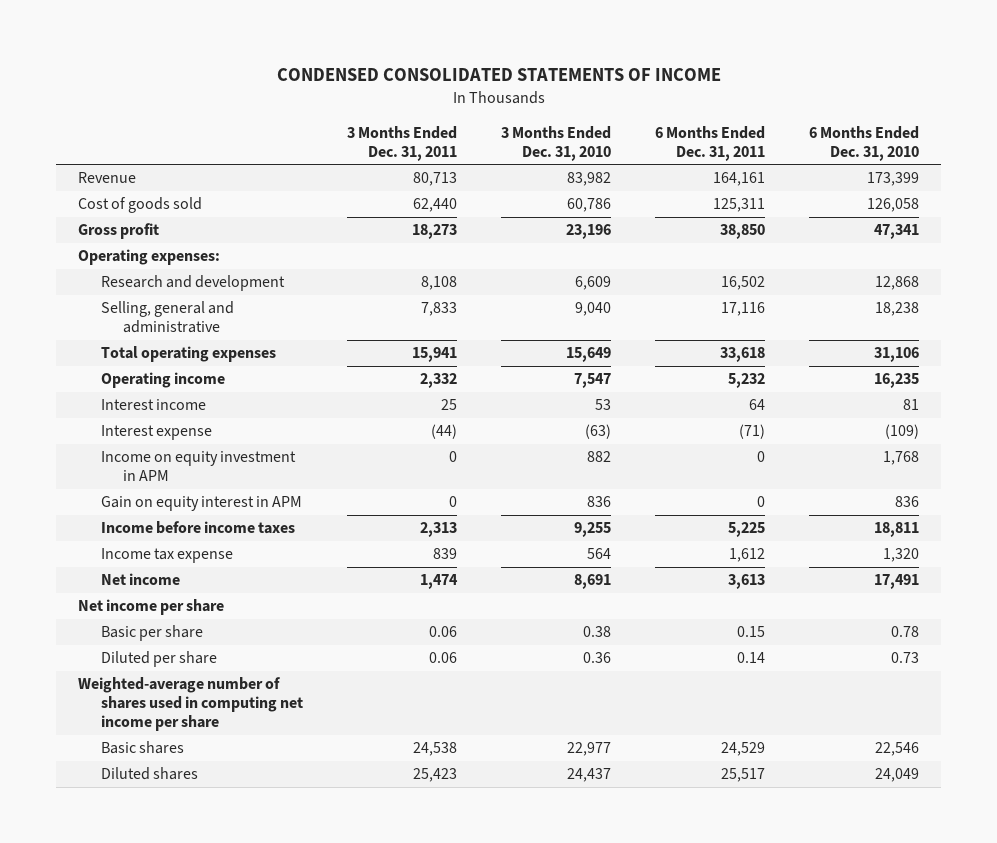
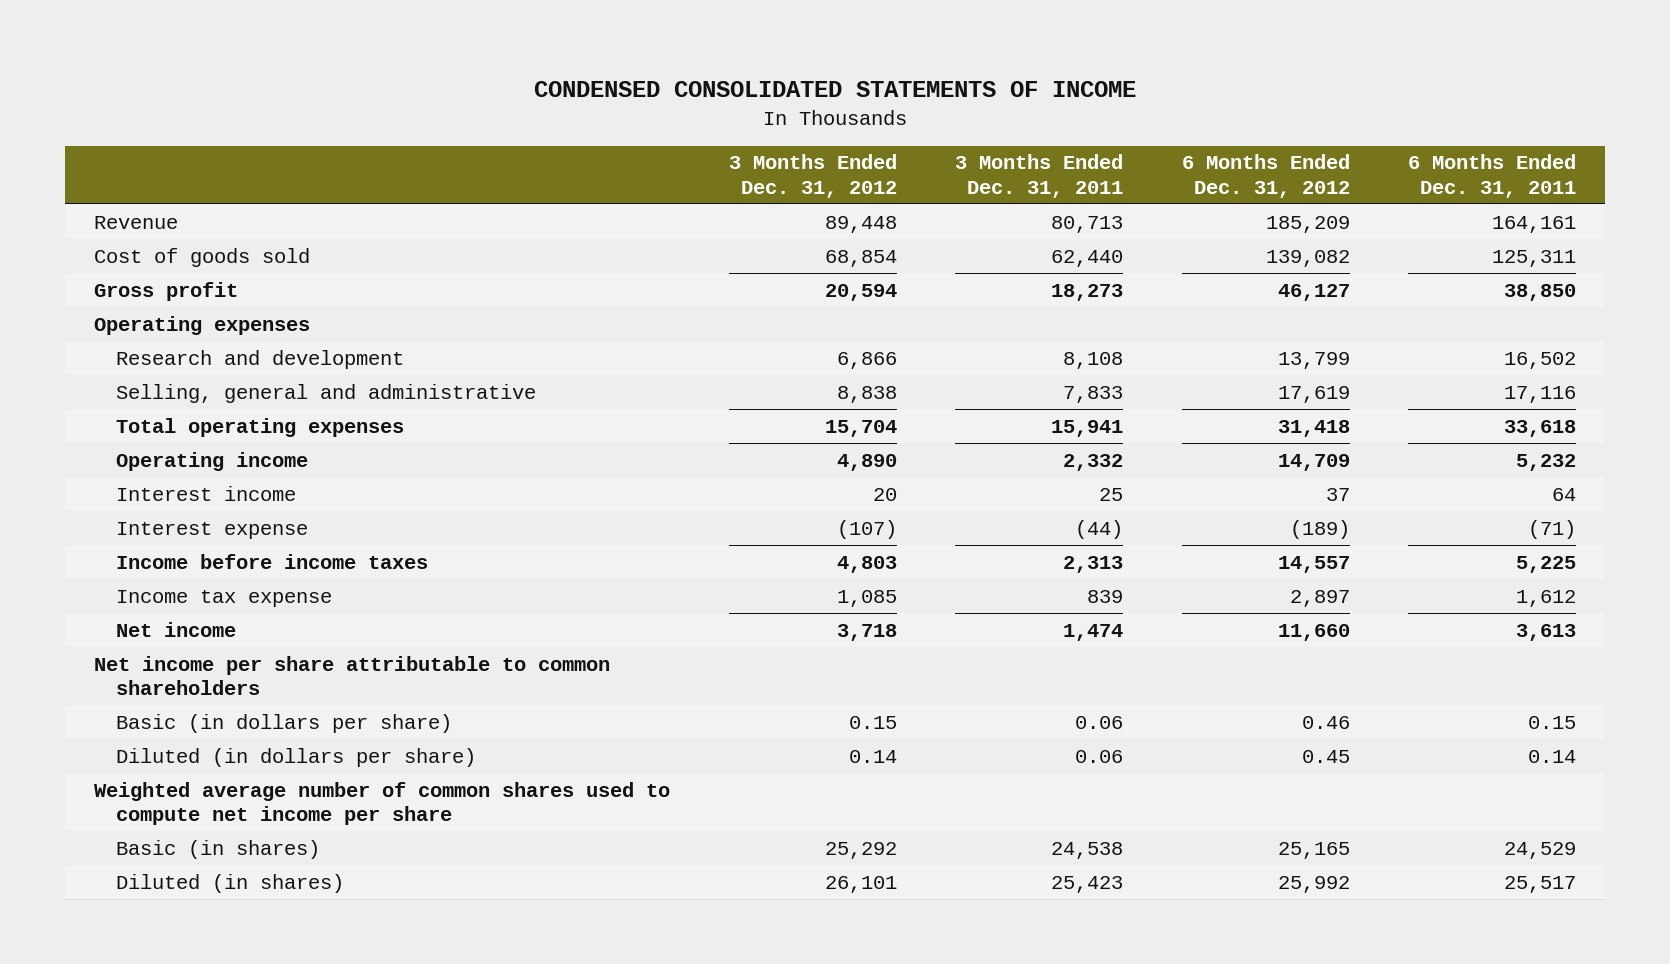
- | 3 Months Ended Dec. 31, 2011 | 3 Months Ended Dec. 31, 2010 | 6 Months Ended Dec. 31, 2011 | 6 Months Ended Dec. 31, 2010
+ | 3 Months Ended Dec. 31, 2012 | 3 Months Ended Dec. 31, 2011 | 6 Months Ended Dec. 31, 2012 | 6 Months Ended Dec. 31, 2011
- Operating expenses:
+ Operating expenses
- Income on equity investment in APM | 0 | 882 | 0 | 1,768
- Gain on equity interest in APM | 0 | 836 | 0 | 836
- Net income per share
- Basic per share | 0.06 | 0.38 | 0.15 | 0.78
- Diluted per share | 0.06 | 0.36 | 0.14 | 0.73
- Weighted-average number of shares used in computing net income per share
- Basic shares | 24,538 | 22,977 | 24,529 | 22,546
- Diluted shares | 25,423 | 24,437 | 25,517 | 24,049
+ Net income per share attributable to common shareholders
+ Basic (in dollars per share) | 0.15 | 0.06 | 0.46 | 0.15
+ Diluted (in dollars per share) | 0.14 | 0.06 | 0.45 | 0.14
+ Weighted average number of common shares used to compute net income per share
+ Basic (in shares) | 25,292 | 24,538 | 25,165 | 24,529
+ Diluted (in shares) | 26,101 | 25,423 | 25,992 | 25,517

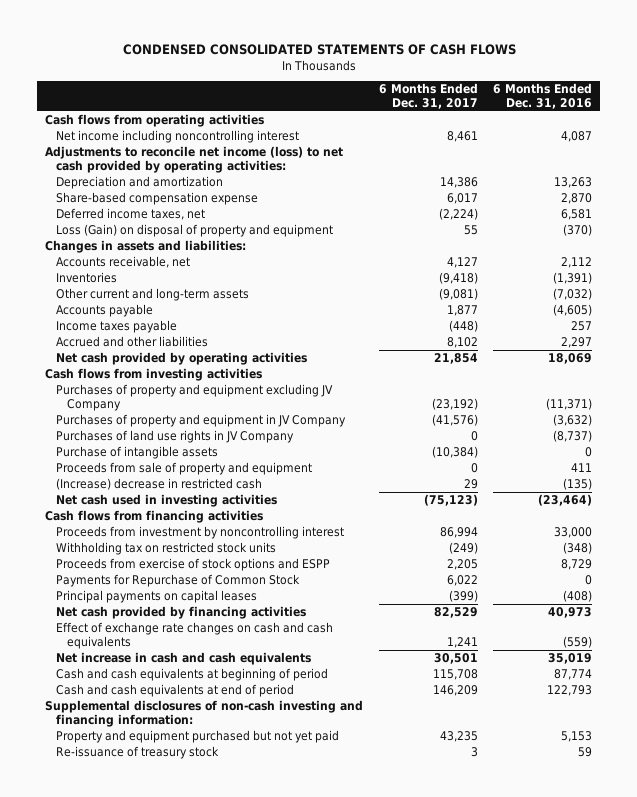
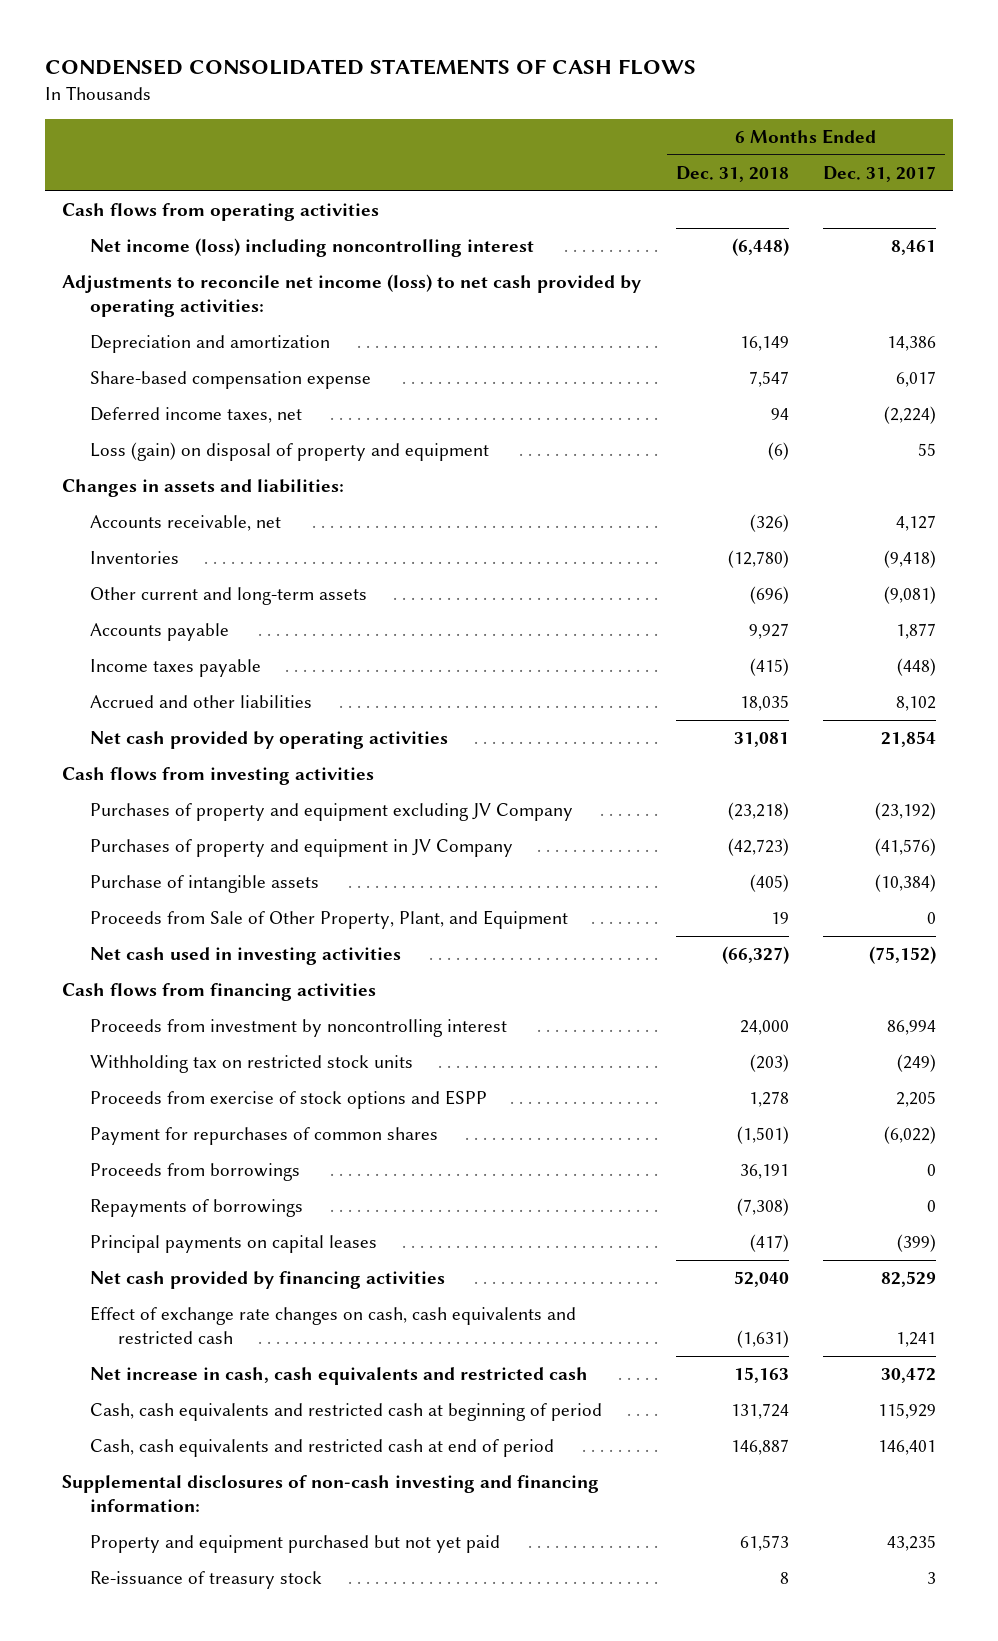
- | 6 Months Ended Dec. 31, 2017 | 6 Months Ended Dec. 31, 2016
+ | 6 Months Ended Dec. 31, 2018 | 6 Months Ended Dec. 31, 2017
- Net income including noncontrolling interest | 8,461 | 4,087
+ Net income (loss) including noncontrolling interest | (6,448) | 8,461
- Loss (Gain) on disposal of property and equipment | 55 | (370)
+ Loss (gain) on disposal of property and equipment | (6) | 55
- Purchases of land use rights in JV Company | 0 | (8,737)
- Proceeds from sale of property and equipment | 0 | 411
- (Increase) decrease in restricted cash | 29 | (135)
- Net cash used in investing activities | (75,123) | (23,464)
+ Proceeds from Sale of Other Property, Plant, and Equipment | 19 | 0
+ Net cash used in investing activities | (66,327) | (75,152)
- Payments for Repurchase of Common Stock | 6,022 | 0
+ Payment for repurchases of common shares | (1,501) | (6,022)
+ Proceeds from borrowings | 36,191 | 0
+ Repayments of borrowings | (7,308) | 0
- Effect of exchange rate changes on cash and cash equivalents | 1,241 | (559)
- Net increase in cash and cash equivalents | 30,501 | 35,019
- Cash and cash equivalents at beginning of period | 115,708 | 87,774
- Cash and cash equivalents at end of period | 146,209 | 122,793
+ Effect of exchange rate changes on cash, cash equivalents and restricted cash | (1,631) | 1,241
+ Net increase in cash, cash equivalents and restricted cash | 15,163 | 30,472
+ Cash, cash equivalents and restricted cash at beginning of period | 131,724 | 115,929
+ Cash, cash equivalents and restricted cash at end of period | 146,887 | 146,401

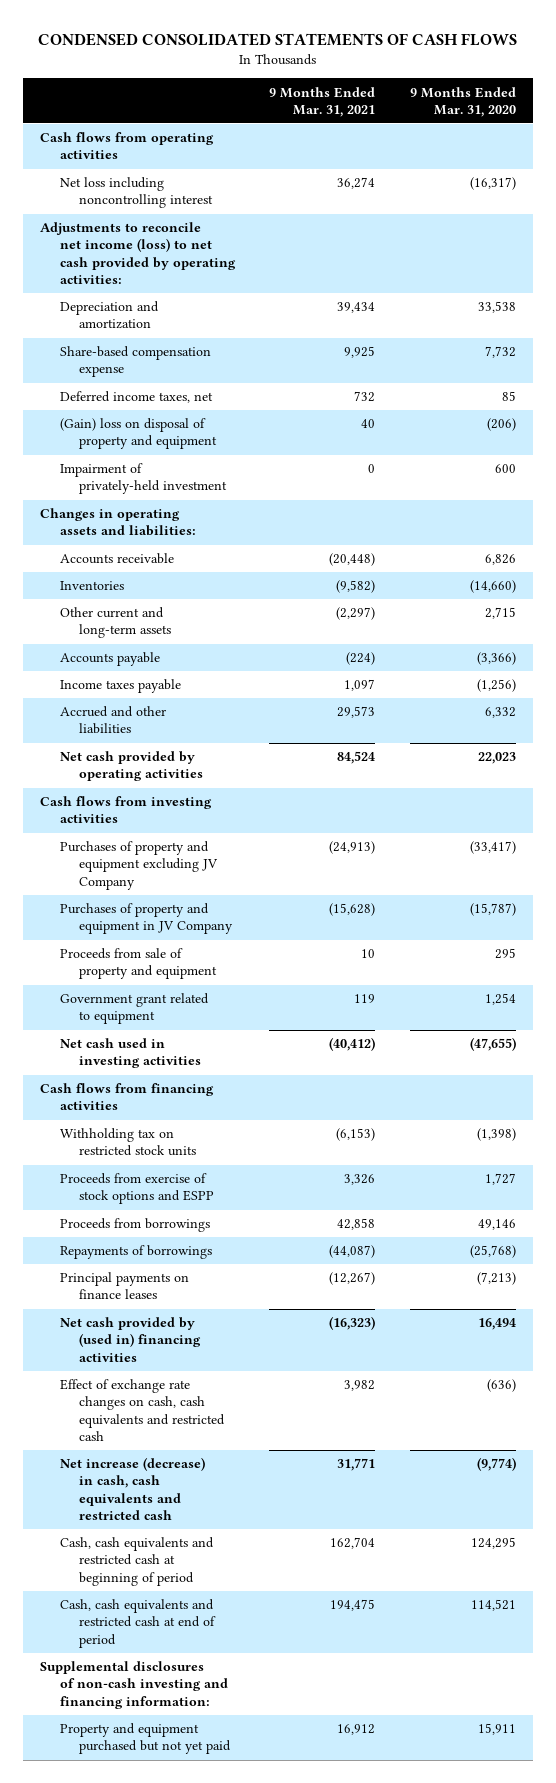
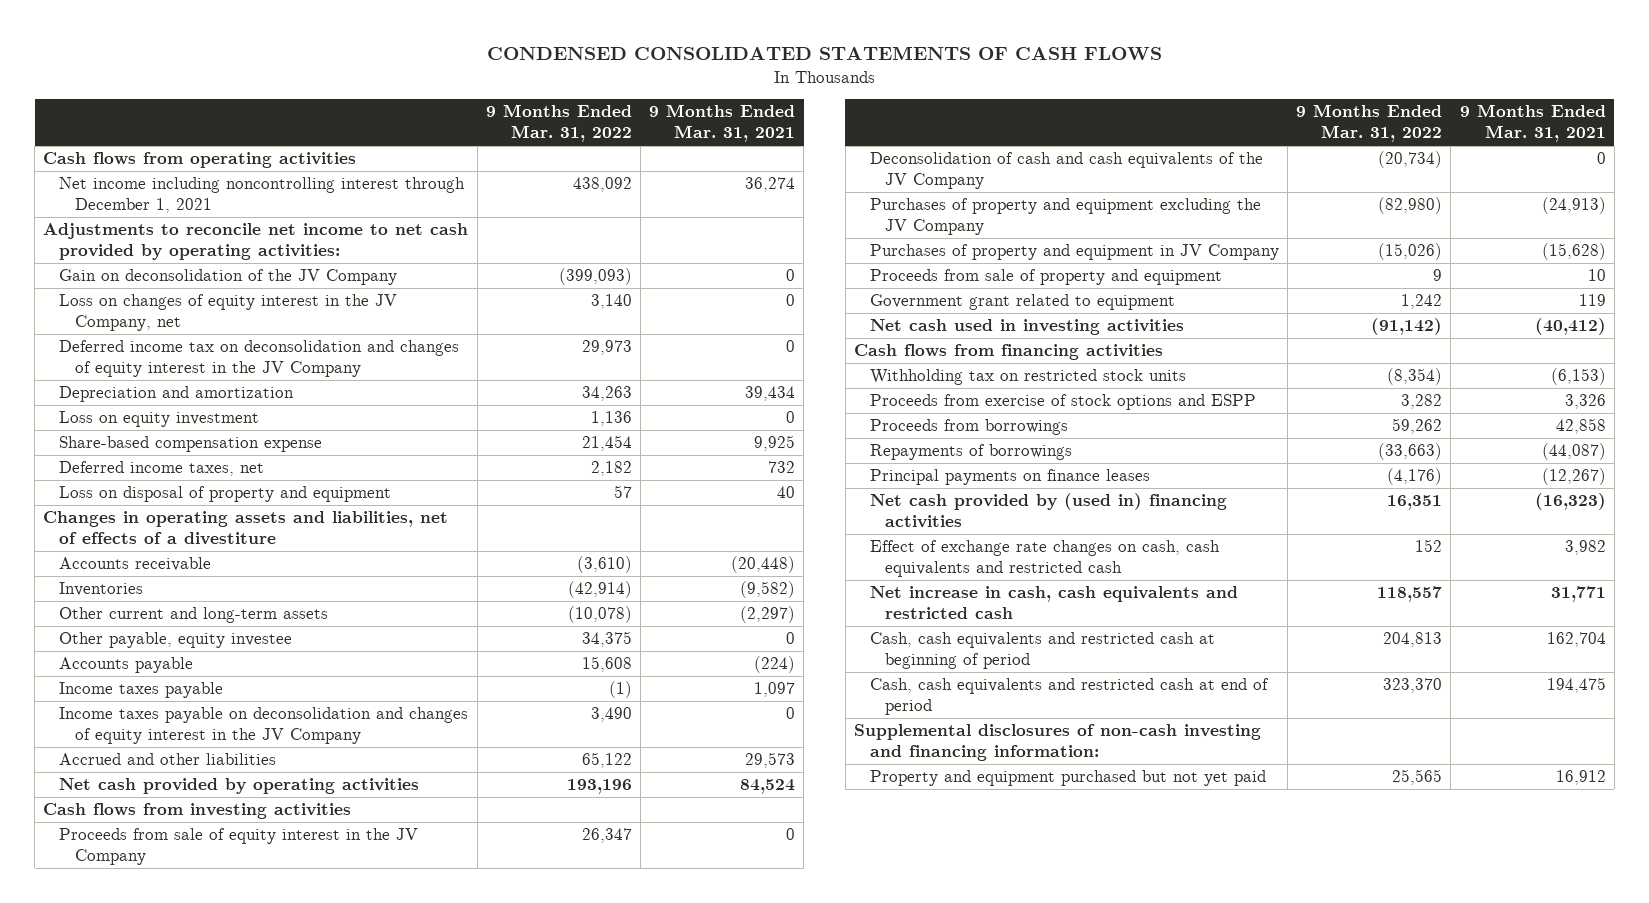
- | 9 Months Ended Mar. 31, 2021 | 9 Months Ended Mar. 31, 2020
+ | 9 Months Ended Mar. 31, 2022 | 9 Months Ended Mar. 31, 2021
- Net loss including noncontrolling interest | 36,274 | (16,317)
- Adjustments to reconcile net income (loss) to net cash provided by operating activities:
+ Net income including noncontrolling interest through December 1, 2021 | 438,092 | 36,274
+ Adjustments to reconcile net income to net cash provided by operating activities:
+ Gain on deconsolidation of the JV Company | (399,093) | 0
+ Loss on changes of equity interest in the JV Company, net | 3,140 | 0
+ Deferred income tax on deconsolidation and changes of equity interest in the JV Company | 29,973 | 0
+ Loss on equity investment | 1,136 | 0
- (Gain) loss on disposal of property and equipment | 40 | (206)
- Impairment of privately-held investment | 0 | 600
- Changes in operating assets and liabilities:
+ Loss on disposal of property and equipment | 57 | 40
+ Changes in operating assets and liabilities, net of effects of a divestiture
+ Other payable, equity investee | 34,375 | 0
+ Income taxes payable on deconsolidation and changes of equity interest in the JV Company | 3,490 | 0
- Purchases of property and equipment excluding JV Company | (24,913) | (33,417)
+ Proceeds from sale of equity interest in the JV Company | 26,347 | 0
+ Deconsolidation of cash and cash equivalents of the JV Company | (20,734) | 0
+ Purchases of property and equipment excluding the JV Company | (82,980) | (24,913)
- Net increase (decrease) in cash, cash equivalents and restricted cash | 31,771 | (9,774)
+ Net increase in cash, cash equivalents and restricted cash | 118,557 | 31,771

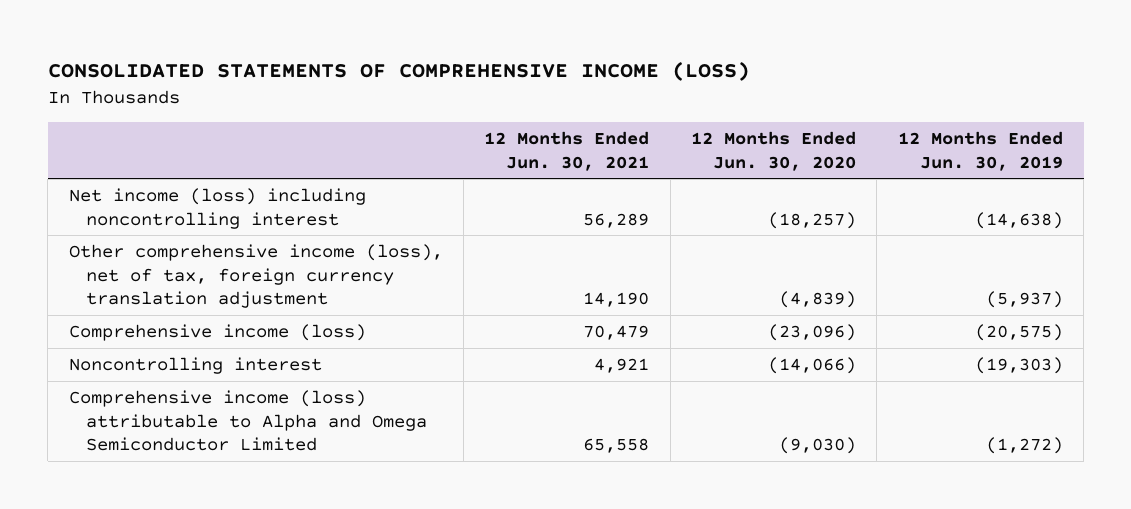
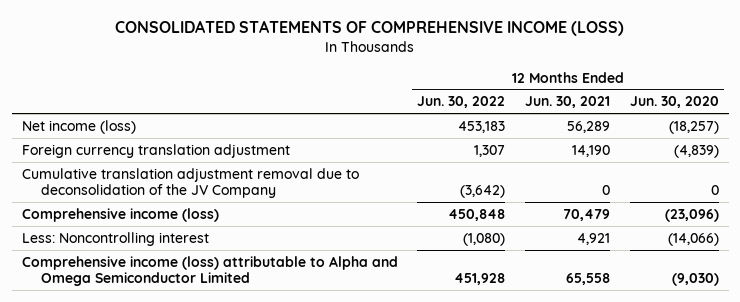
- | 12 Months Ended Jun. 30, 2021 | 12 Months Ended Jun. 30, 2020 | 12 Months Ended Jun. 30, 2019
+ | 12 Months Ended Jun. 30, 2022 | 12 Months Ended Jun. 30, 2021 | 12 Months Ended Jun. 30, 2020
- Net income (loss) including noncontrolling interest | 56,289 | (18,257) | (14,638)
- Other comprehensive income (loss), net of tax, foreign currency translation adjustment | 14,190 | (4,839) | (5,937)
+ Net income (loss) | 453,183 | 56,289 | (18,257)
+ Foreign currency translation adjustment | 1,307 | 14,190 | (4,839)
+ Cumulative translation adjustment removal due to deconsolidation of the JV Company | (3,642) | 0 | 0
- Noncontrolling interest | 4,921 | (14,066) | (19,303)
+ Less: Noncontrolling interest | (1,080) | 4,921 | (14,066)

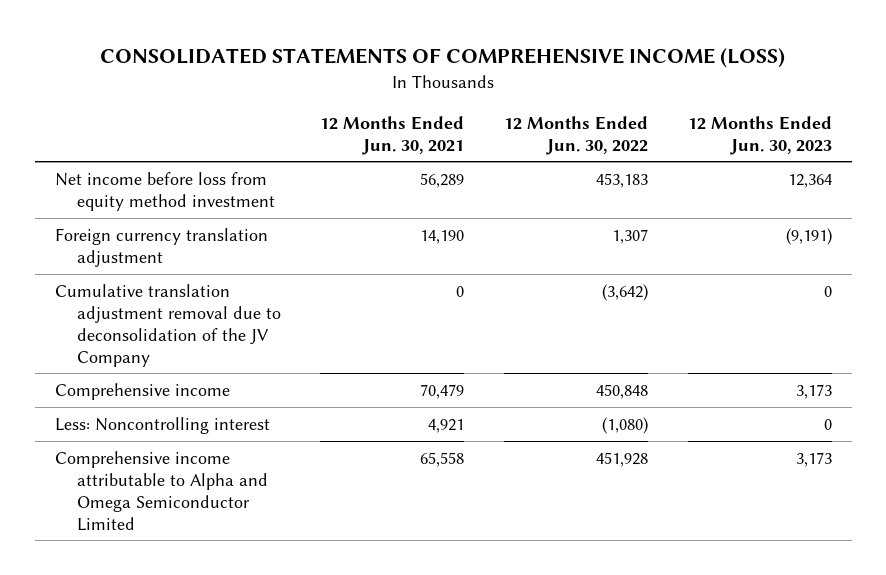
- | 12 Months Ended Jun. 30, 2022 | 12 Months Ended Jun. 30, 2021 | 12 Months Ended Jun. 30, 2020
+ | 12 Months Ended Jun. 30, 2021 | 12 Months Ended Jun. 30, 2022 | 12 Months Ended Jun. 30, 2023
- Net income (loss) | 453,183 | 56,289 | (18,257)
+ Net income before loss from equity method investment | 56,289 | 453,183 | 12,364
- Comprehensive income (loss) | 450,848 | 70,479 | (23,096)
+ Comprehensive income | 70,479 | 450,848 | 3,173
- Comprehensive income (loss) attributable to Alpha and Omega Semiconductor Limited | 451,928 | 65,558 | (9,030)
+ Comprehensive income attributable to Alpha and Omega Semiconductor Limited | 65,558 | 451,928 | 3,173

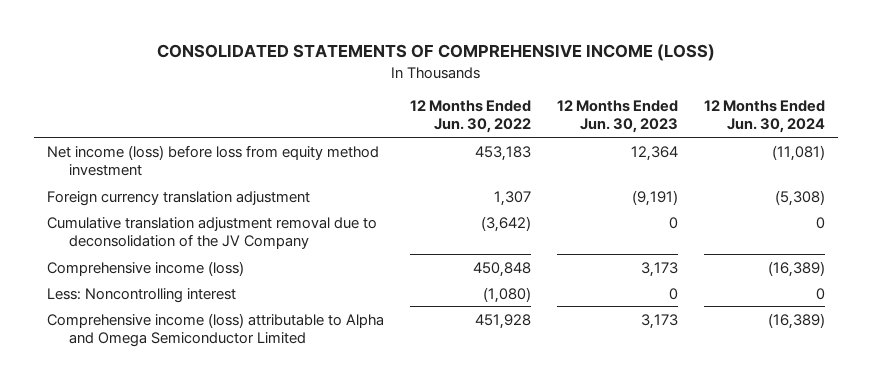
- | 12 Months Ended Jun. 30, 2021 | 12 Months Ended Jun. 30, 2022 | 12 Months Ended Jun. 30, 2023
+ | 12 Months Ended Jun. 30, 2022 | 12 Months Ended Jun. 30, 2023 | 12 Months Ended Jun. 30, 2024
- Net income before loss from equity method investment | 56,289 | 453,183 | 12,364
+ Net income (loss) before loss from equity method investment | 453,183 | 12,364 | (11,081)
- Comprehensive income | 70,479 | 450,848 | 3,173
+ Comprehensive income (loss) | 450,848 | 3,173 | (16,389)
- Comprehensive income attributable to Alpha and Omega Semiconductor Limited | 65,558 | 451,928 | 3,173
+ Comprehensive income (loss) attributable to Alpha and Omega Semiconductor Limited | 451,928 | 3,173 | (16,389)

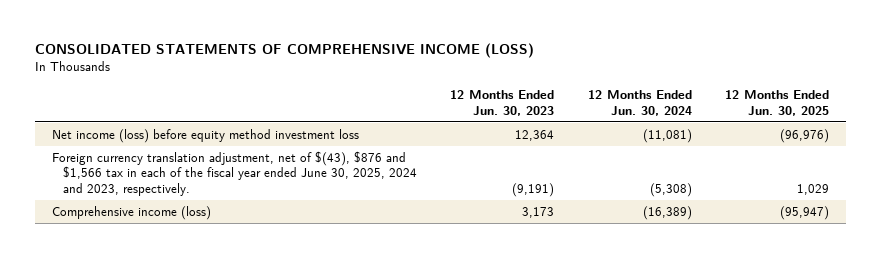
- | 12 Months Ended Jun. 30, 2022 | 12 Months Ended Jun. 30, 2023 | 12 Months Ended Jun. 30, 2024
+ | 12 Months Ended Jun. 30, 2023 | 12 Months Ended Jun. 30, 2024 | 12 Months Ended Jun. 30, 2025
- Net income (loss) before loss from equity method investment | 453,183 | 12,364 | (11,081)
- Foreign currency translation adjustment | 1,307 | (9,191) | (5,308)
- Cumulative translation adjustment removal due to deconsolidation of the JV Company | (3,642) | 0 | 0
+ Net income (loss) before equity method investment loss | 12,364 | (11,081) | (96,976)
+ Foreign currency translation adjustment, net of $(43), $876 and $1,566 tax in each of the fiscal year ended June 30, 2025, 2024 and 2023, respectively. | (9,191) | (5,308) | 1,029
- Less: Noncontrolling interest | (1,080) | 0 | 0
- Comprehensive income (loss) attributable to Alpha and Omega Semiconductor Limited | 451,928 | 3,173 | (16,389)

